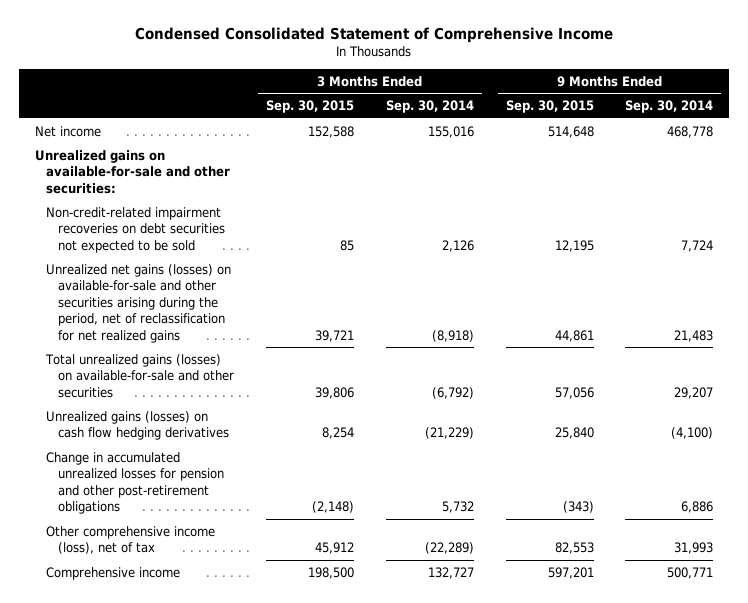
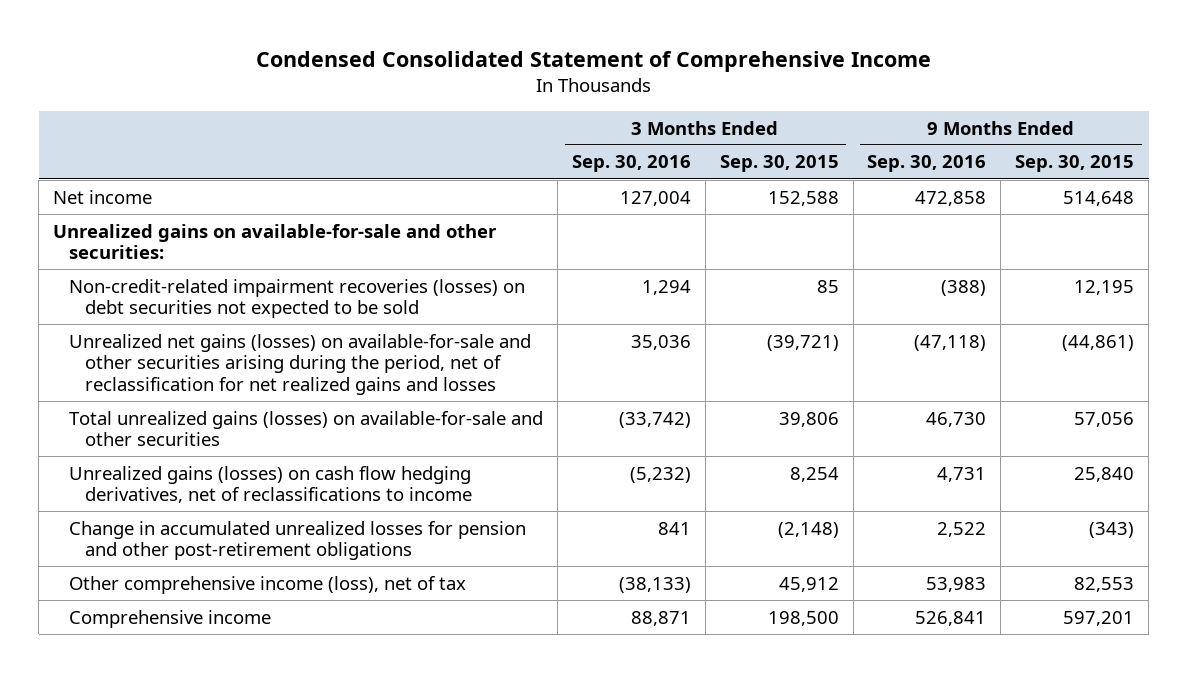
- | 3 Months Ended Sep. 30, 2015 | 3 Months Ended Sep. 30, 2014 | 9 Months Ended Sep. 30, 2015 | 9 Months Ended Sep. 30, 2014
+ | 3 Months Ended Sep. 30, 2016 | 3 Months Ended Sep. 30, 2015 | 9 Months Ended Sep. 30, 2016 | 9 Months Ended Sep. 30, 2015
- Non-credit-related impairment recoveries on debt securities not expected to be sold | 85 | 2,126 | 12,195 | 7,724
- Unrealized net gains (losses) on available-for-sale and other securities arising during the period, net of reclassification for net realized gains | 39,721 | (8,918) | 44,861 | 21,483
+ Non-credit-related impairment recoveries (losses) on debt securities not expected to be sold | 1,294 | 85 | (388) | 12,195
+ Unrealized net gains (losses) on available-for-sale and other securities arising during the period, net of reclassification for net realized gains and losses | 35,036 | (39,721) | (47,118) | (44,861)
- Unrealized gains (losses) on cash flow hedging derivatives | 8,254 | (21,229) | 25,840 | (4,100)
+ Unrealized gains (losses) on cash flow hedging derivatives, net of reclassifications to income | (5,232) | 8,254 | 4,731 | 25,840

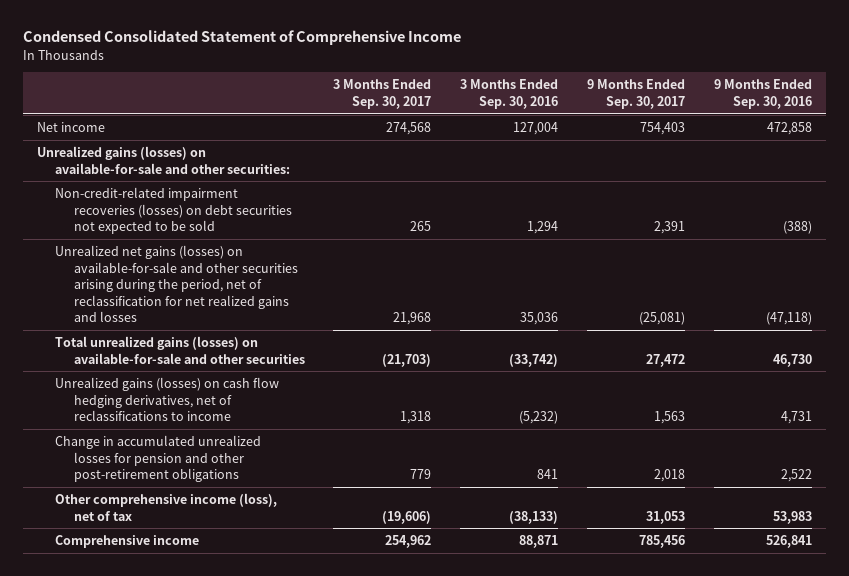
- | 3 Months Ended Sep. 30, 2016 | 3 Months Ended Sep. 30, 2015 | 9 Months Ended Sep. 30, 2016 | 9 Months Ended Sep. 30, 2015
+ | 3 Months Ended Sep. 30, 2017 | 3 Months Ended Sep. 30, 2016 | 9 Months Ended Sep. 30, 2017 | 9 Months Ended Sep. 30, 2016
- Unrealized gains on available-for-sale and other securities:
+ Unrealized gains (losses) on available-for-sale and other securities:

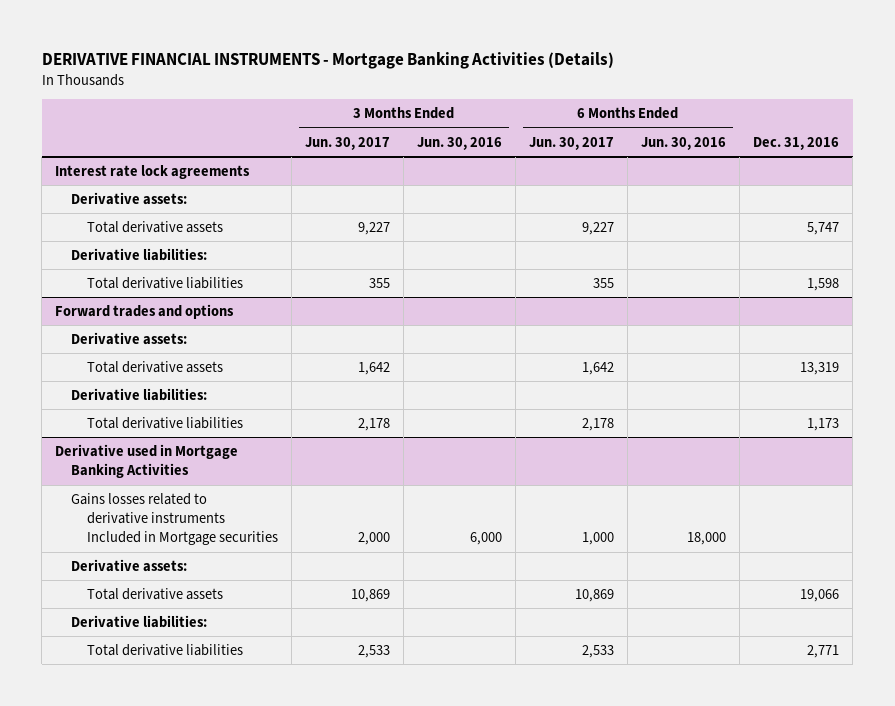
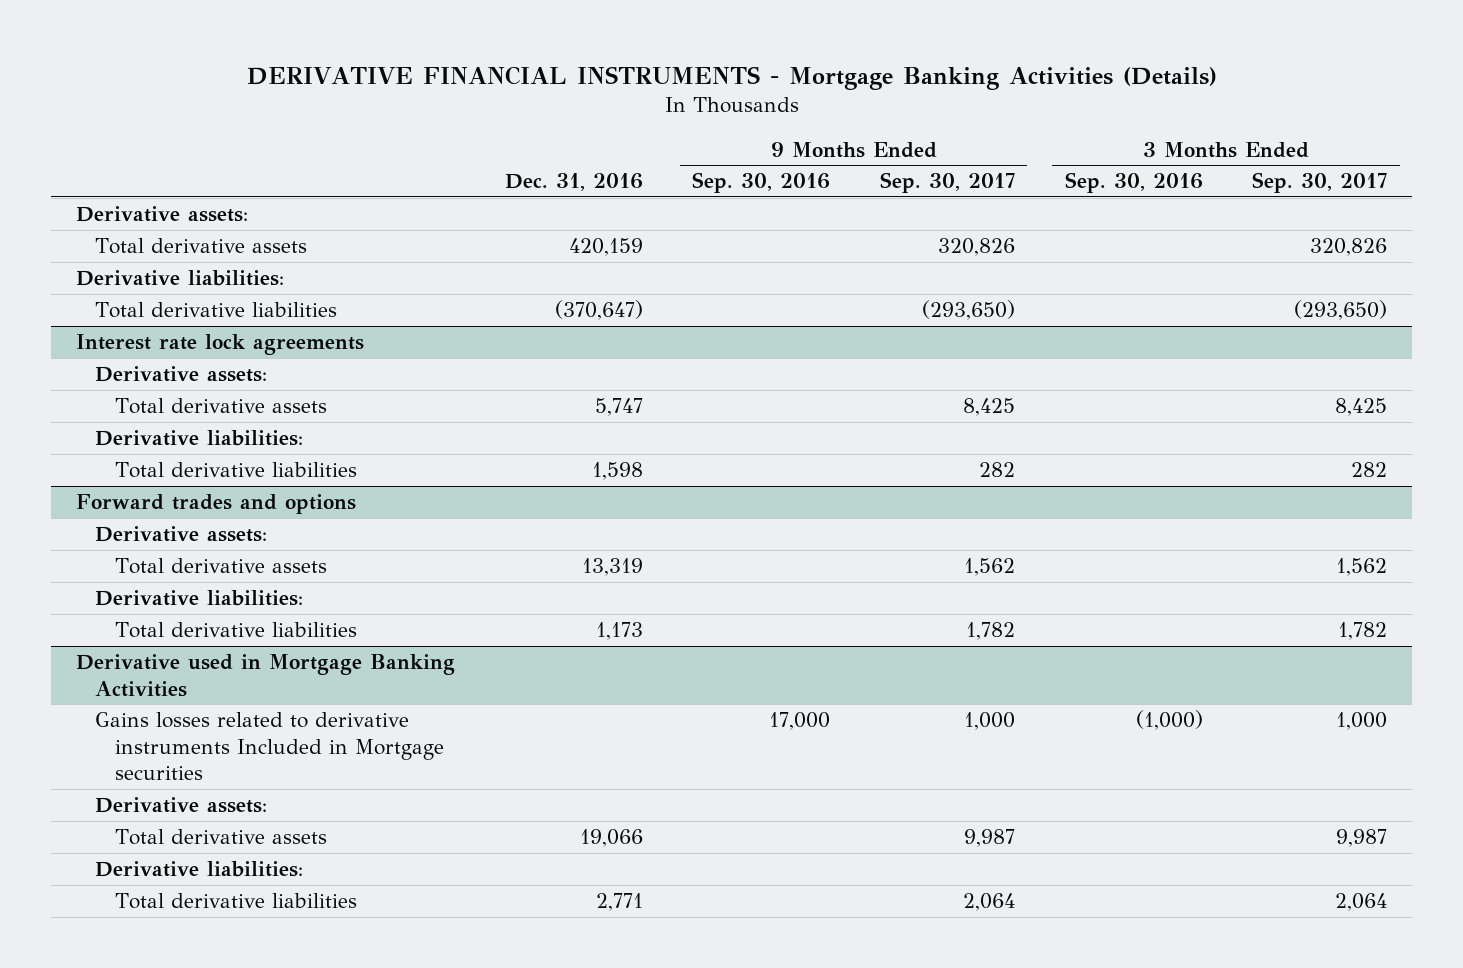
- | 3 Months Ended Jun. 30, 2017 | 3 Months Ended Jun. 30, 2016 | 6 Months Ended Jun. 30, 2017 | 6 Months Ended Jun. 30, 2016 | Dec. 31, 2016
+ | Dec. 31, 2016 | 9 Months Ended Sep. 30, 2016 | 9 Months Ended Sep. 30, 2017 | 3 Months Ended Sep. 30, 2016 | 3 Months Ended Sep. 30, 2017
+ Derivative assets:
+ Total derivative assets | 420,159 | | 320,826 | | 320,826
+ Derivative liabilities:
+ Total derivative liabilities | (370,647) | | (293,650) | | (293,650)

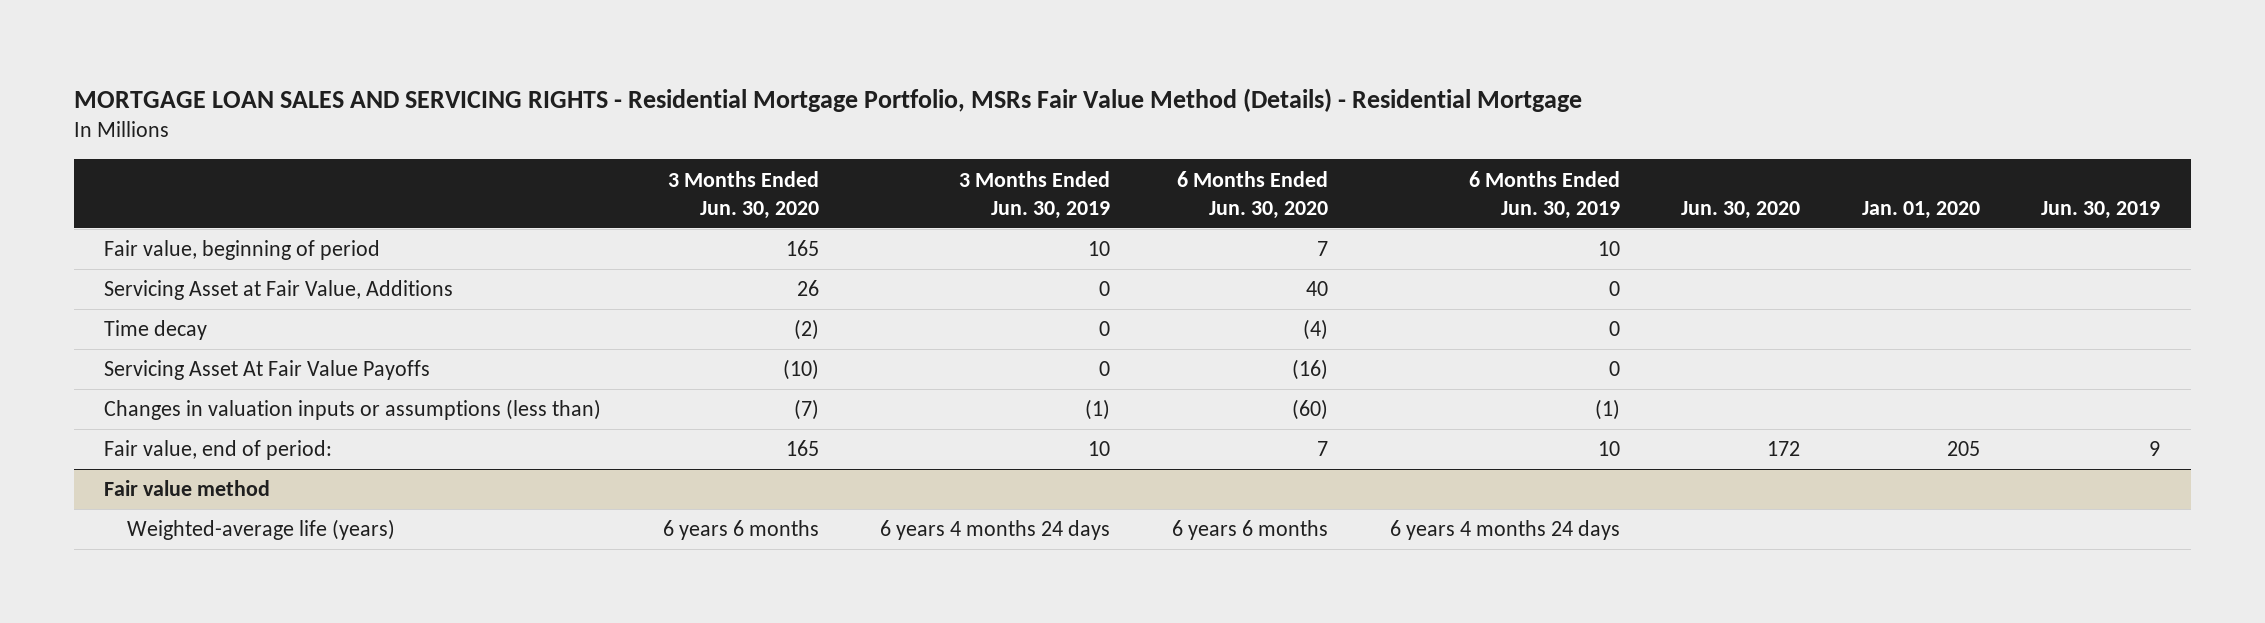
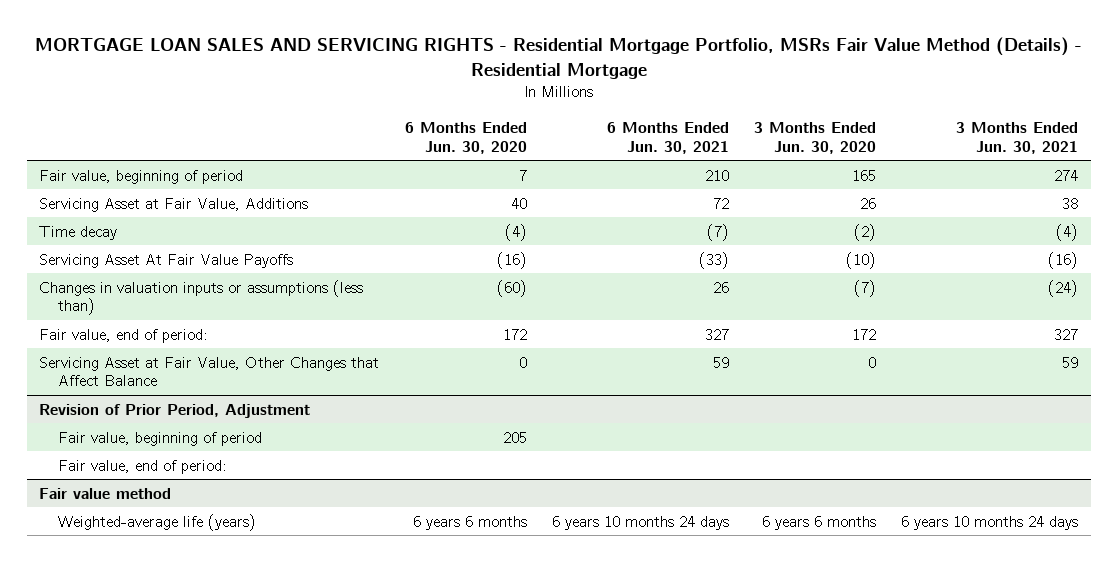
- | 3 Months Ended Jun. 30, 2020 | 3 Months Ended Jun. 30, 2019 | 6 Months Ended Jun. 30, 2020 | 6 Months Ended Jun. 30, 2019 | Jun. 30, 2020 | Jan. 01, 2020 | Jun. 30, 2019
+ | 6 Months Ended Jun. 30, 2020 | 6 Months Ended Jun. 30, 2021 | 3 Months Ended Jun. 30, 2020 | 3 Months Ended Jun. 30, 2021
- Fair value, end of period: | 165 | 10 | 7 | 10 | 172 | 205 | 9
+ Fair value, end of period: | 172 | 327 | 172 | 327
+ Servicing Asset at Fair Value, Other Changes that Affect Balance | 0 | 59 | 0 | 59
+ Revision of Prior Period, Adjustment
+ Fair value, beginning of period | 205 | | |
+ Fair value, end of period:

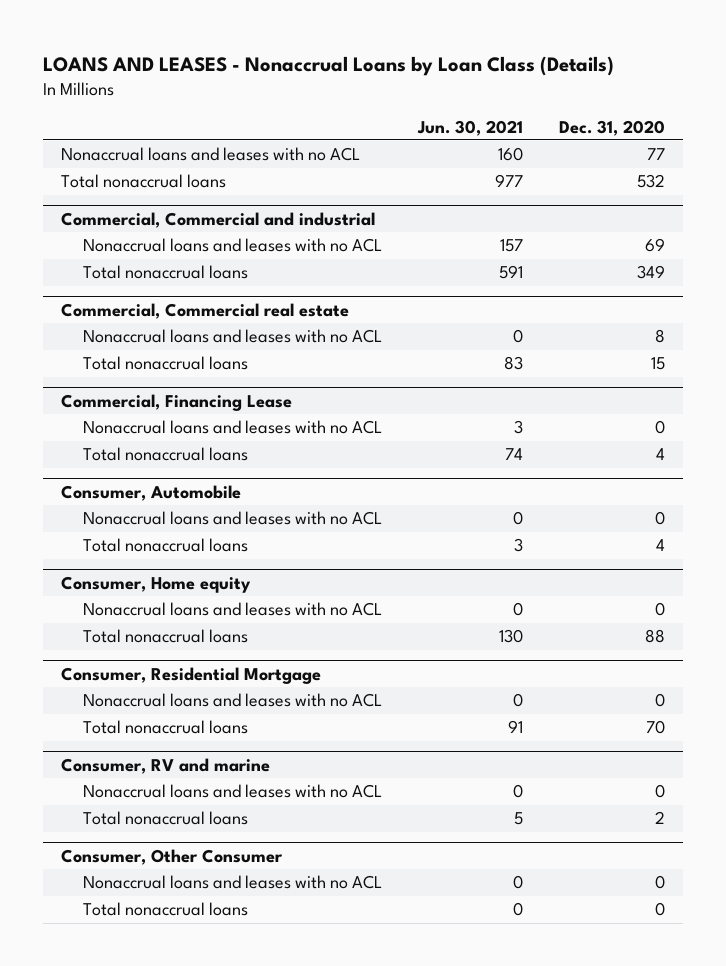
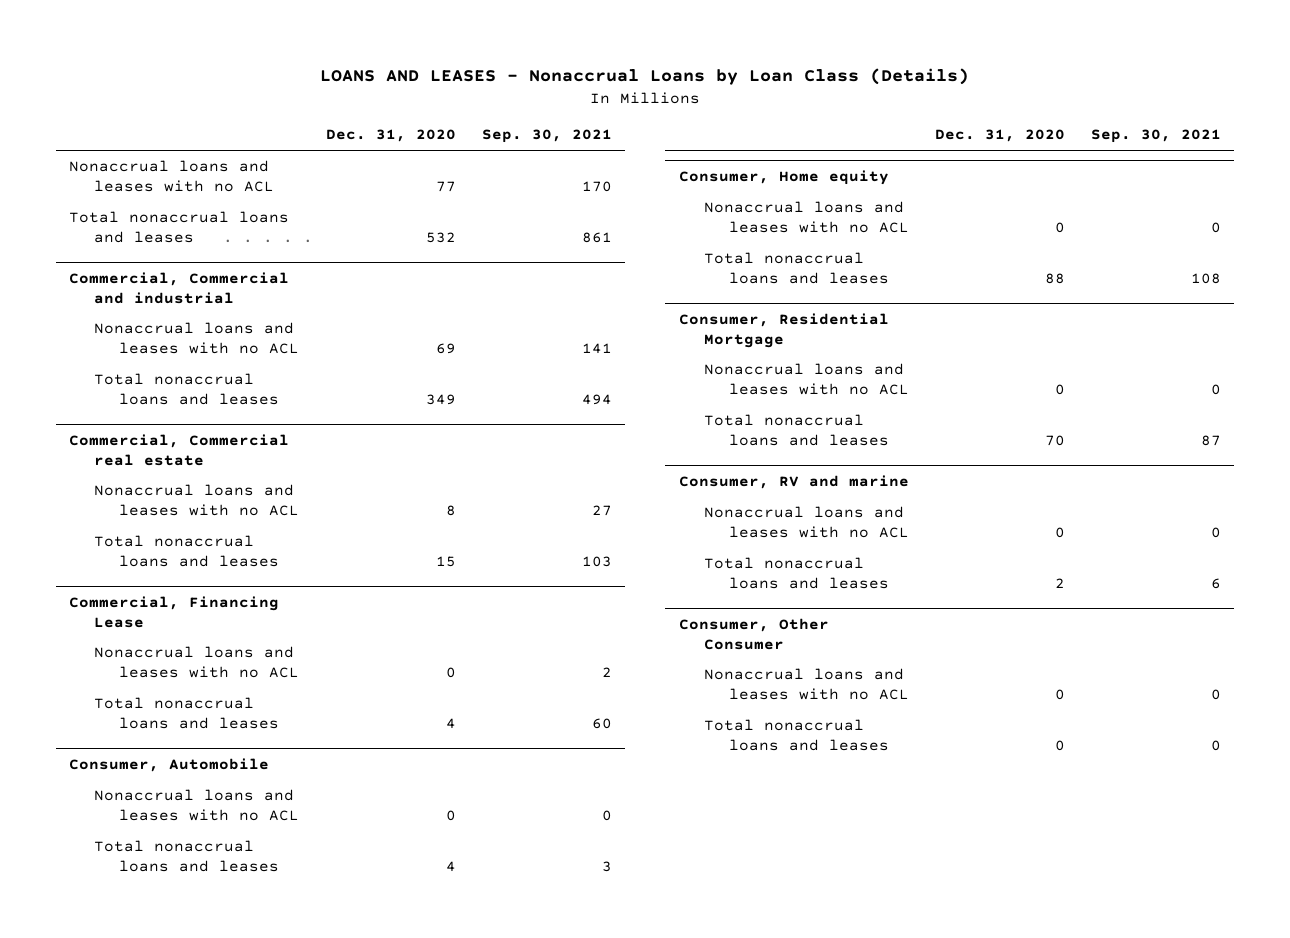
- | Jun. 30, 2021 | Dec. 31, 2020
+ | Dec. 31, 2020 | Sep. 30, 2021
- Total nonaccrual loans | 977 | 532
+ Total nonaccrual loans and leases | 532 | 861
@ Commercial, Commercial and industrial
- Total nonaccrual loans | 591 | 349
+ Total nonaccrual loans and leases | 349 | 494
@ Commercial, Commercial real estate
- Total nonaccrual loans | 83 | 15
+ Total nonaccrual loans and leases | 15 | 103
@ Commercial, Financing Lease
- Total nonaccrual loans | 74 | 4
+ Total nonaccrual loans and leases | 4 | 60
@ Consumer, Automobile
- Total nonaccrual loans | 3 | 4
+ Total nonaccrual loans and leases | 4 | 3
@ Consumer, Home equity
- Total nonaccrual loans | 130 | 88
+ Total nonaccrual loans and leases | 88 | 108
@ Consumer, Residential Mortgage
- Total nonaccrual loans | 91 | 70
+ Total nonaccrual loans and leases | 70 | 87
@ Consumer, RV and marine
- Total nonaccrual loans | 5 | 2
+ Total nonaccrual loans and leases | 2 | 6
@ Consumer, Other Consumer
- Total nonaccrual loans | 0 | 0
+ Total nonaccrual loans and leases | 0 | 0

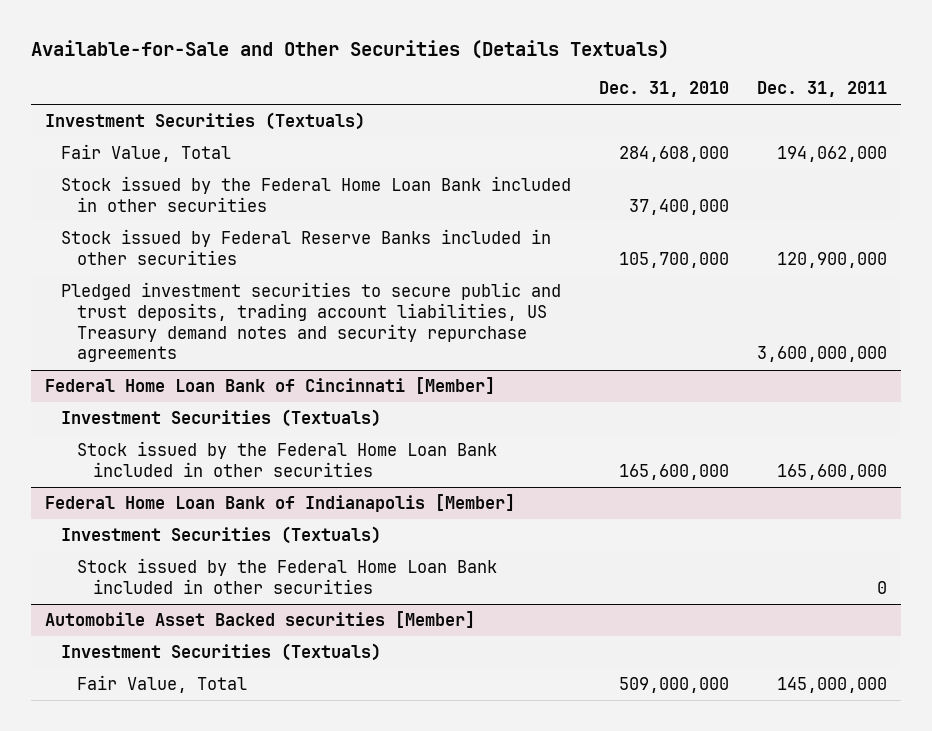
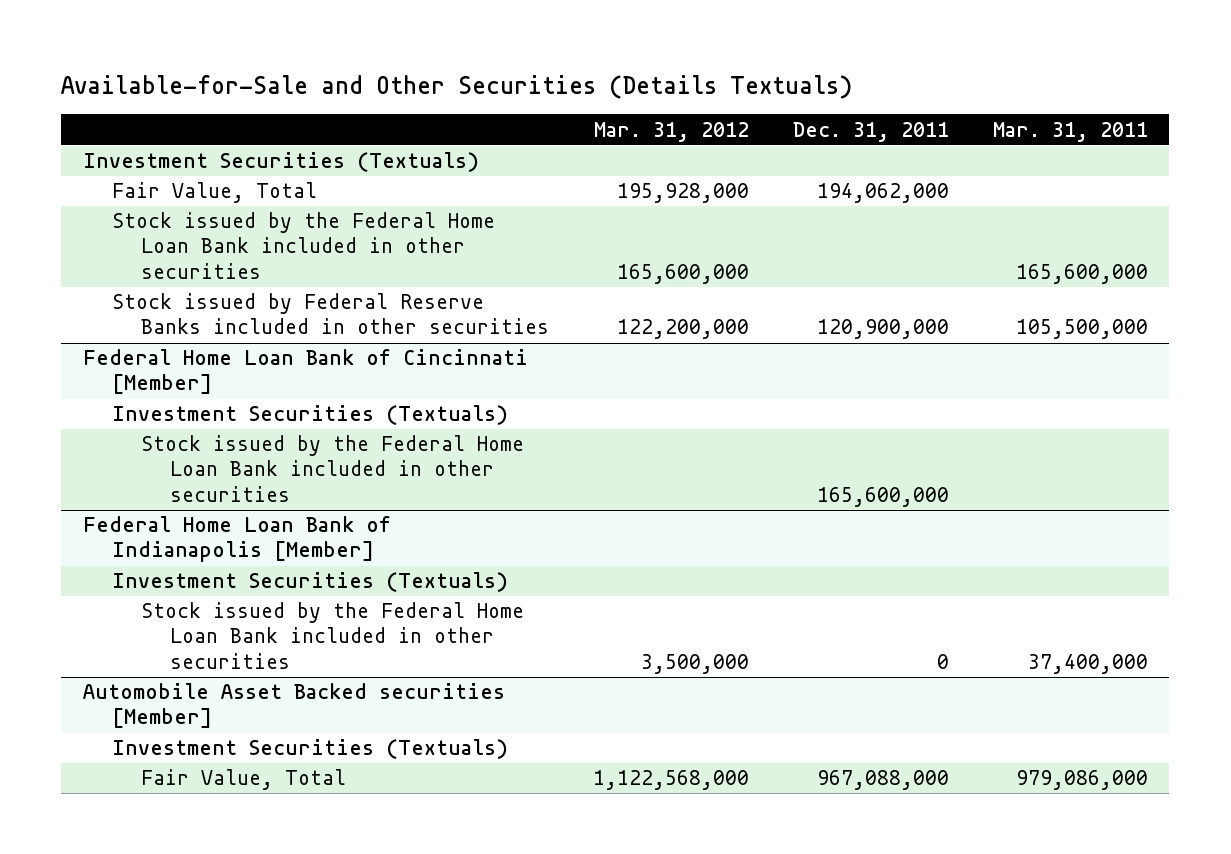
- | Dec. 31, 2010 | Dec. 31, 2011
+ | Mar. 31, 2012 | Dec. 31, 2011 | Mar. 31, 2011
- Pledged investment securities to secure public and trust deposits, trading account liabilities, US Treasury demand notes and security repurchase agreements | | 3,600,000,000
@ Automobile Asset Backed securities [Member]
- Fair Value, Total | 509,000,000 | 145,000,000
+ Fair Value, Total | 1,122,568,000 | 967,088,000 | 979,086,000

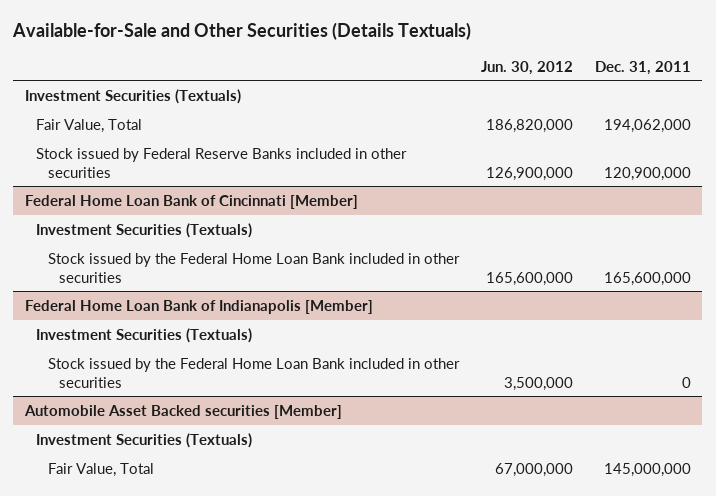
- | Mar. 31, 2012 | Dec. 31, 2011 | Mar. 31, 2011
+ | Jun. 30, 2012 | Dec. 31, 2011
- Stock issued by the Federal Home Loan Bank included in other securities | 165,600,000 | | 165,600,000
@ Automobile Asset Backed securities [Member]
- Fair Value, Total | 1,122,568,000 | 967,088,000 | 979,086,000
+ Fair Value, Total | 67,000,000 | 145,000,000

